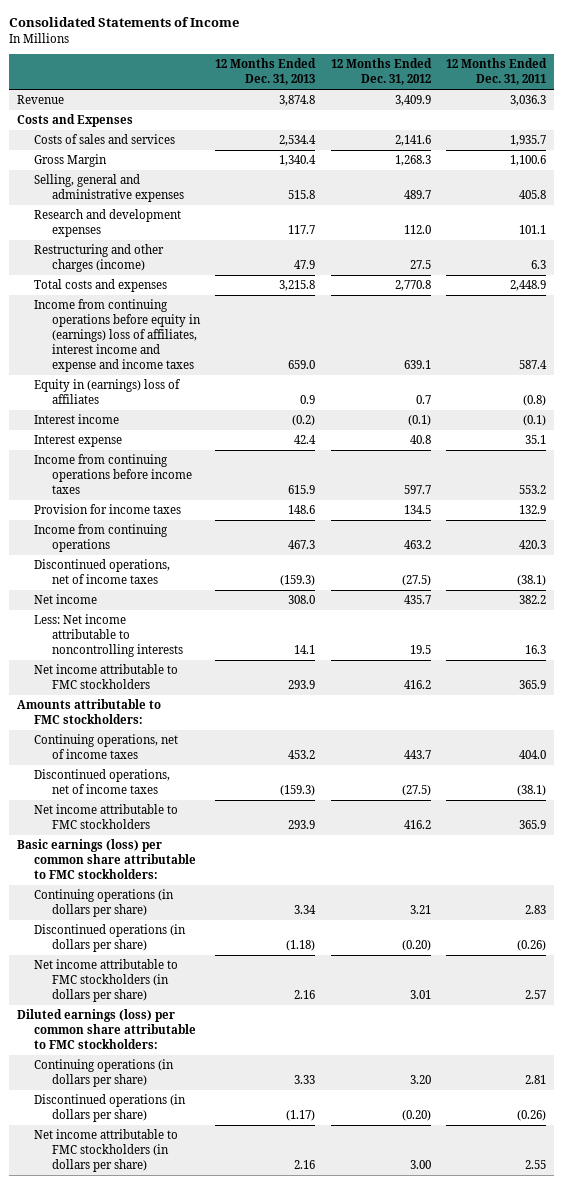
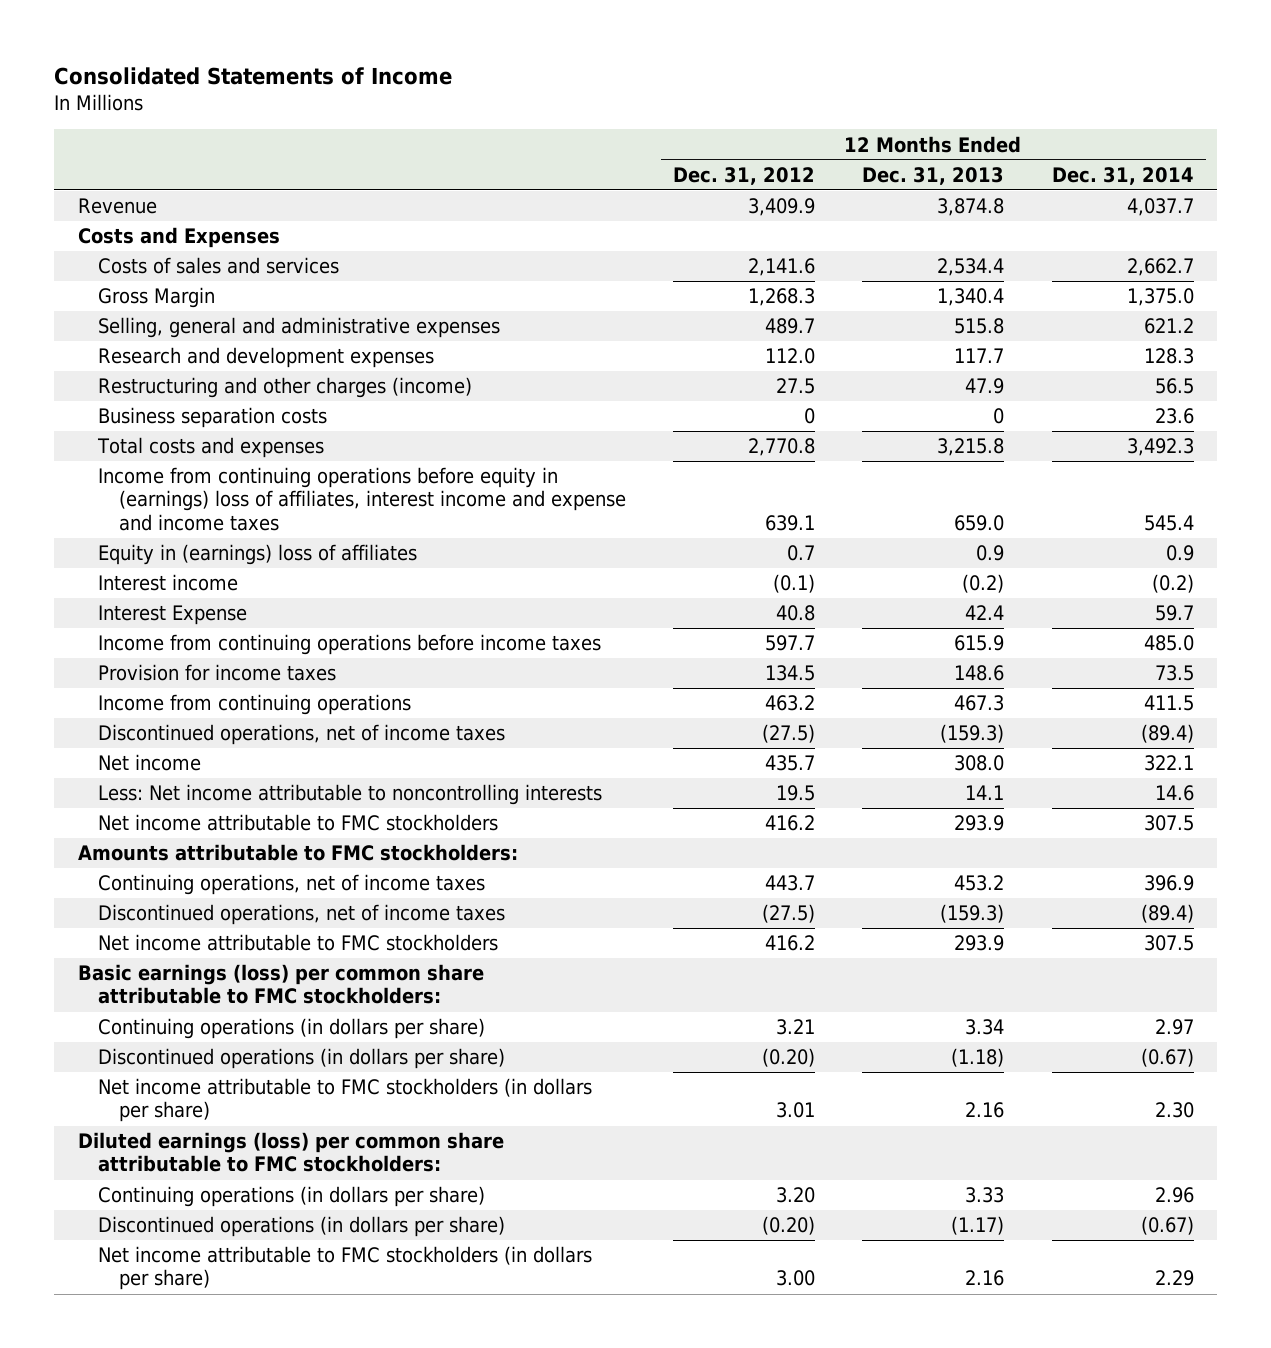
- | 12 Months Ended Dec. 31, 2013 | 12 Months Ended Dec. 31, 2012 | 12 Months Ended Dec. 31, 2011
+ | 12 Months Ended Dec. 31, 2012 | 12 Months Ended Dec. 31, 2013 | 12 Months Ended Dec. 31, 2014
+ Business separation costs | 0 | 0 | 23.6
- Interest expense | 42.4 | 40.8 | 35.1
+ Interest Expense | 40.8 | 42.4 | 59.7

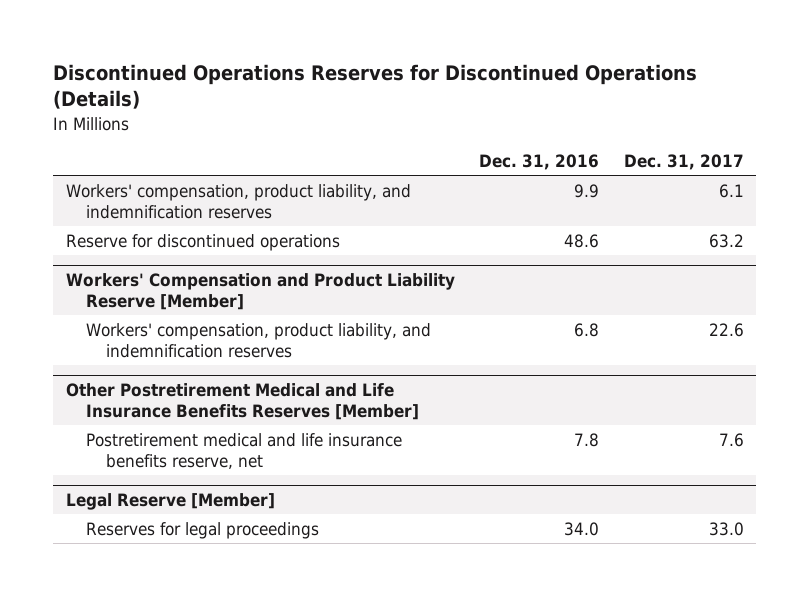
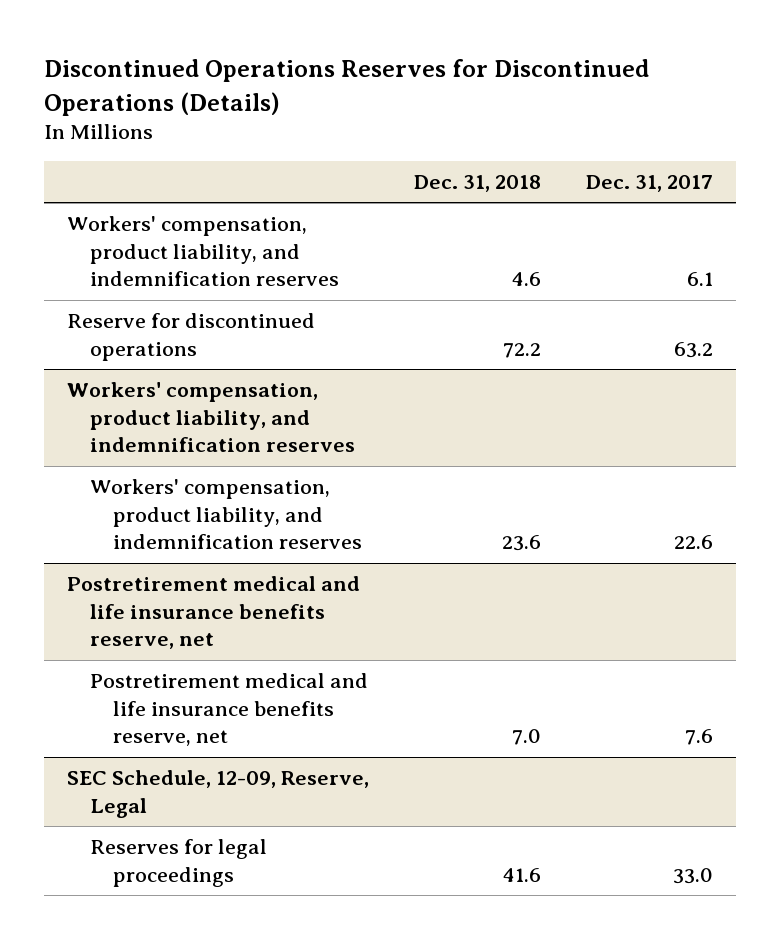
- | Dec. 31, 2016 | Dec. 31, 2017
+ | Dec. 31, 2018 | Dec. 31, 2017
- Workers' Compensation and Product Liability Reserve [Member]
+ Workers' compensation, product liability, and indemnification reserves
- Other Postretirement Medical and Life Insurance Benefits Reserves [Member]
+ Postretirement medical and life insurance benefits reserve, net
- Legal Reserve [Member]
+ SEC Schedule, 12-09, Reserve, Legal

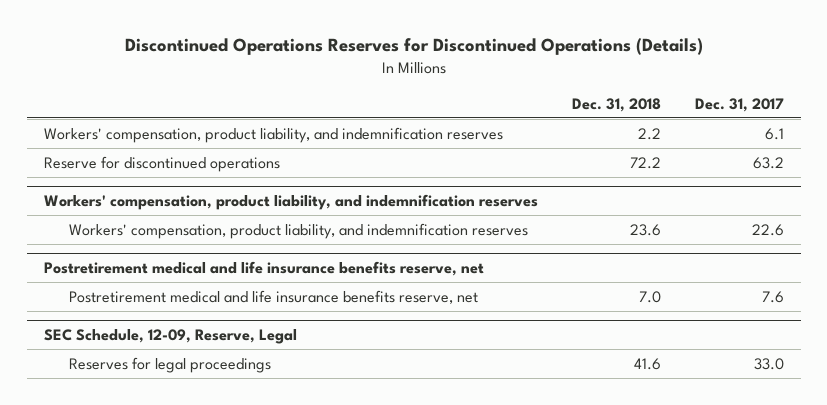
- Workers' compensation, product liability, and indemnification reserves | 4.6 | 6.1
+ Workers' compensation, product liability, and indemnification reserves | 2.2 | 6.1

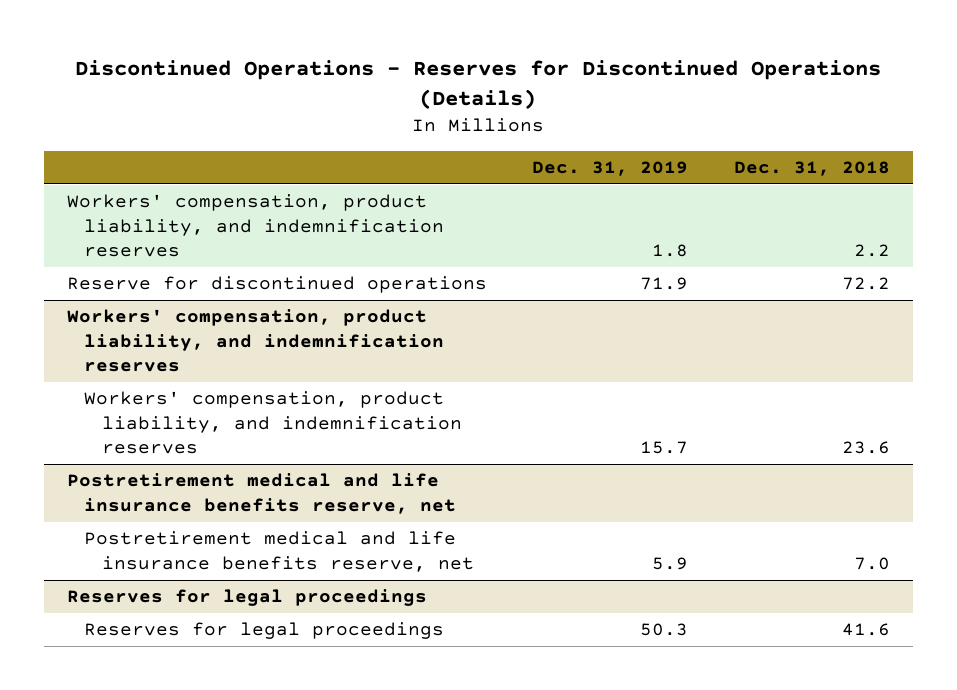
- Discontinued Operations Reserves for Discontinued Operations (Details)
+ Discontinued Operations - Reserves for Discontinued Operations (Details)
- | Dec. 31, 2018 | Dec. 31, 2017
+ | Dec. 31, 2019 | Dec. 31, 2018
- SEC Schedule, 12-09, Reserve, Legal
+ Reserves for legal proceedings

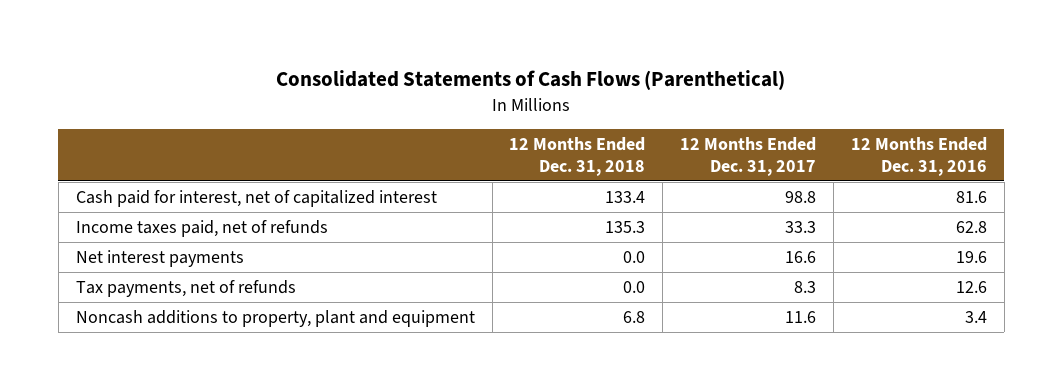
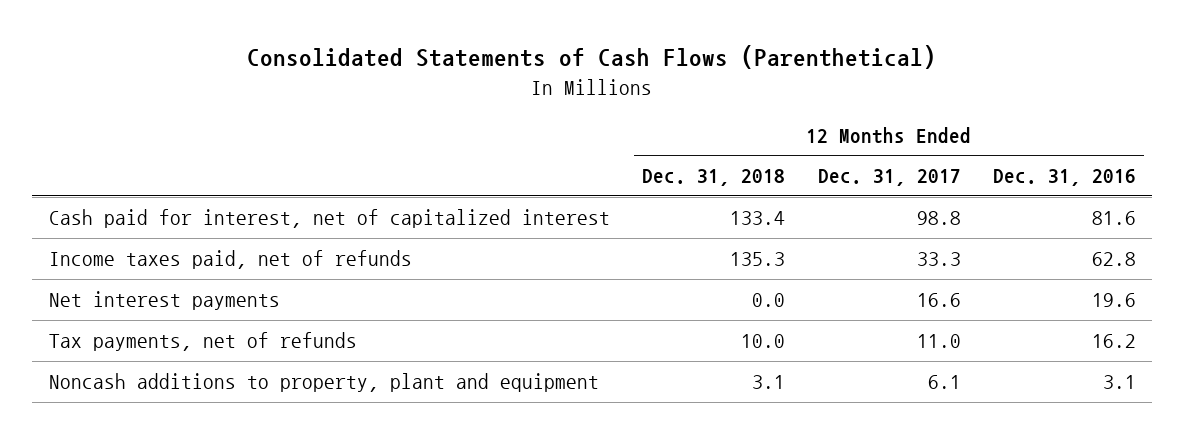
- Tax payments, net of refunds | 0.0 | 8.3 | 12.6
- Noncash additions to property, plant and equipment | 6.8 | 11.6 | 3.4
+ Tax payments, net of refunds | 10.0 | 11.0 | 16.2
+ Noncash additions to property, plant and equipment | 3.1 | 6.1 | 3.1

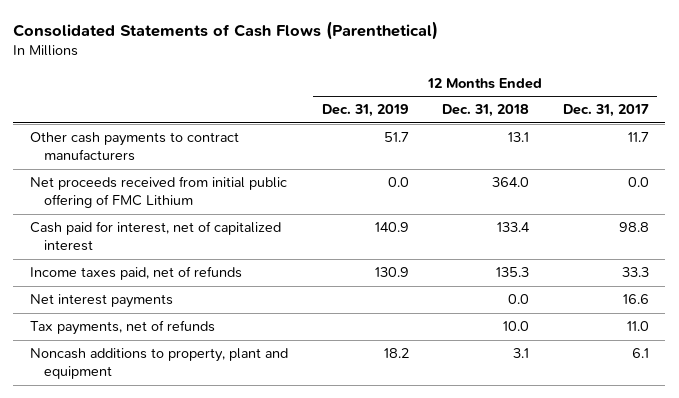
- | 12 Months Ended Dec. 31, 2018 | 12 Months Ended Dec. 31, 2017 | 12 Months Ended Dec. 31, 2016
+ | 12 Months Ended Dec. 31, 2019 | 12 Months Ended Dec. 31, 2018 | 12 Months Ended Dec. 31, 2017
+ Other cash payments to contract manufacturers | 51.7 | 13.1 | 11.7
+ Net proceeds received from initial public offering of FMC Lithium | 0.0 | 364.0 | 0.0

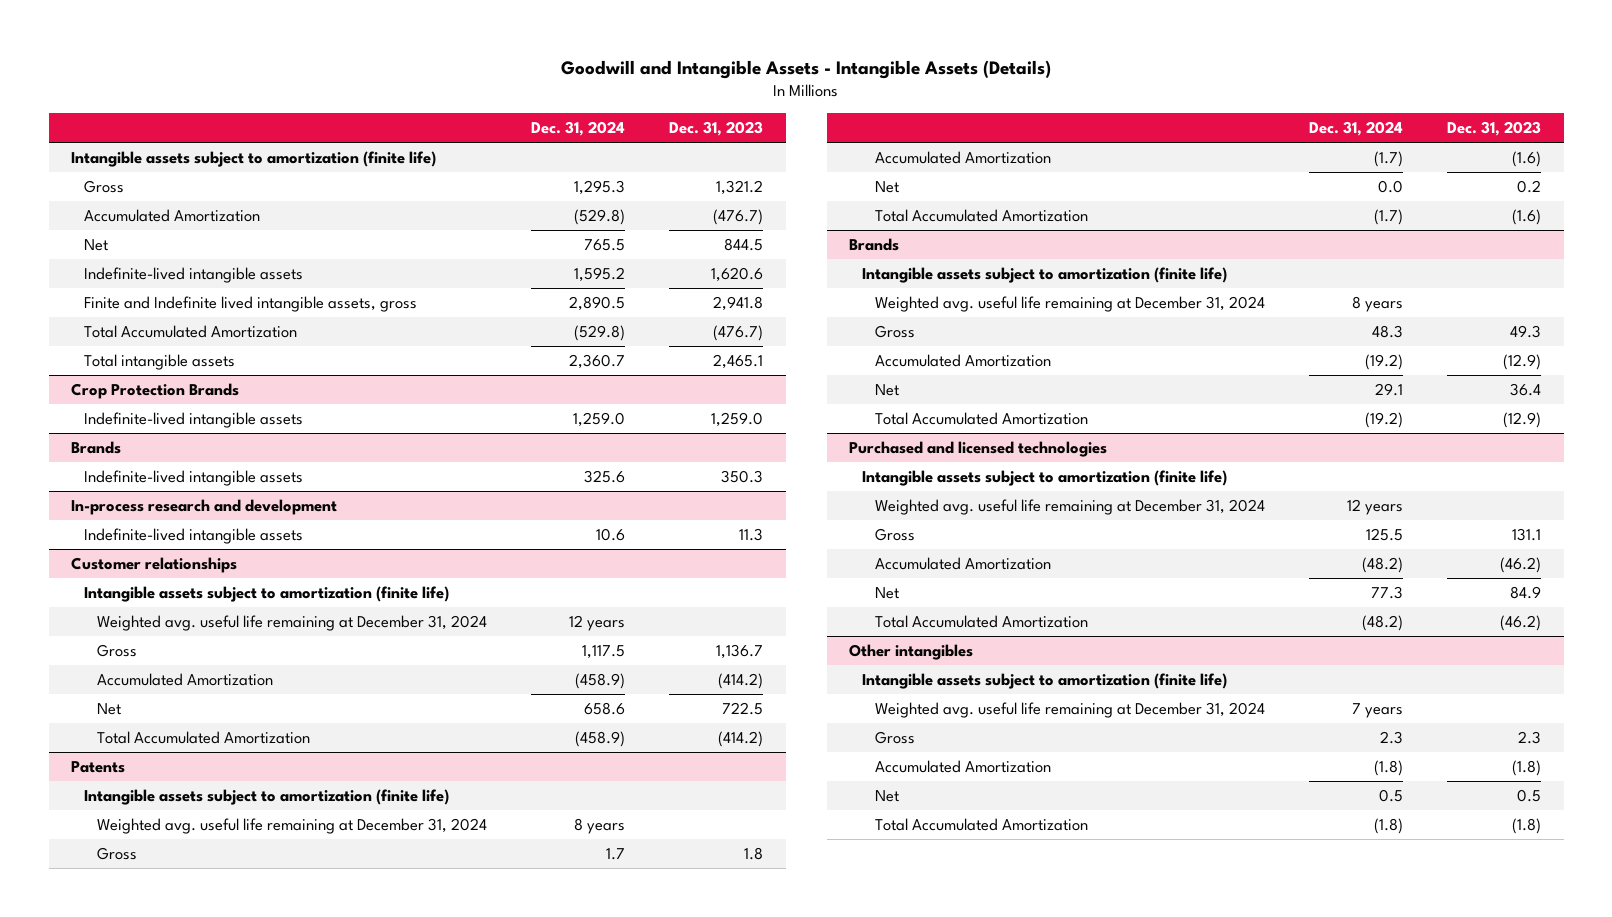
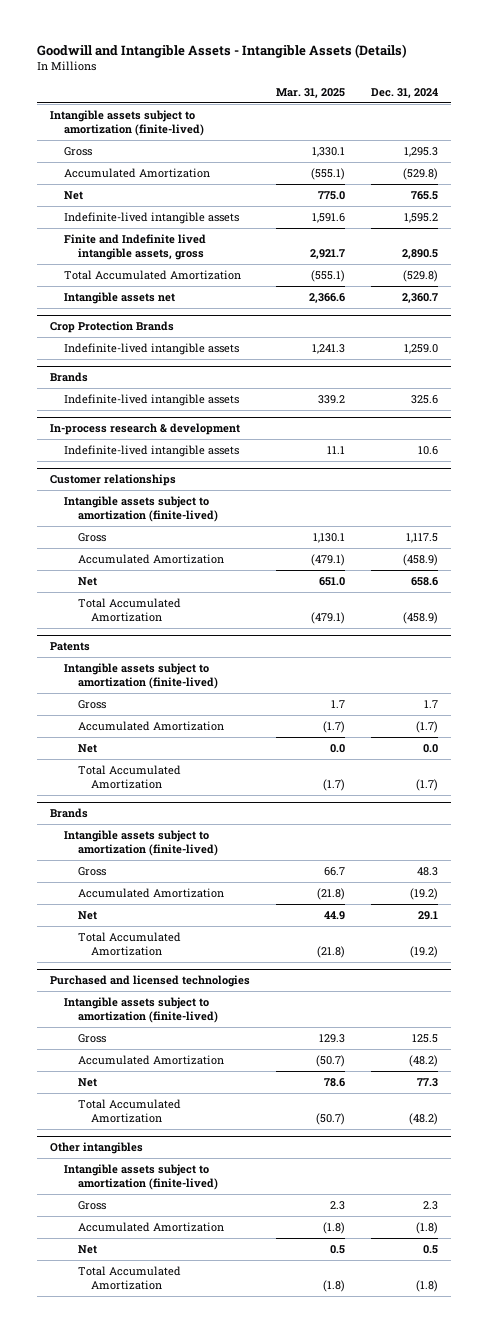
- | Dec. 31, 2024 | Dec. 31, 2023
+ | Mar. 31, 2025 | Dec. 31, 2024
- Intangible assets subject to amortization (finite life)
+ Intangible assets subject to amortization (finite-lived)
- Total intangible assets | 2,360.7 | 2,465.1
+ Intangible assets net | 2,366.6 | 2,360.7
- In-process research and development
+ In-process research & development
@ Customer relationships
- Intangible assets subject to amortization (finite life)
- Weighted avg. useful life remaining at December 31, 2024 | 12 years |
+ Intangible assets subject to amortization (finite-lived)
@ Patents
- Intangible assets subject to amortization (finite life)
- Weighted avg. useful life remaining at December 31, 2024 | 8 years |
+ Intangible assets subject to amortization (finite-lived)
@ Brands
- Intangible assets subject to amortization (finite life)
- Weighted avg. useful life remaining at December 31, 2024 | 8 years |
+ Intangible assets subject to amortization (finite-lived)
@ Purchased and licensed technologies
- Intangible assets subject to amortization (finite life)
- Weighted avg. useful life remaining at December 31, 2024 | 12 years |
+ Intangible assets subject to amortization (finite-lived)
@ Other intangibles
- Intangible assets subject to amortization (finite life)
- Weighted avg. useful life remaining at December 31, 2024 | 7 years |
+ Intangible assets subject to amortization (finite-lived)

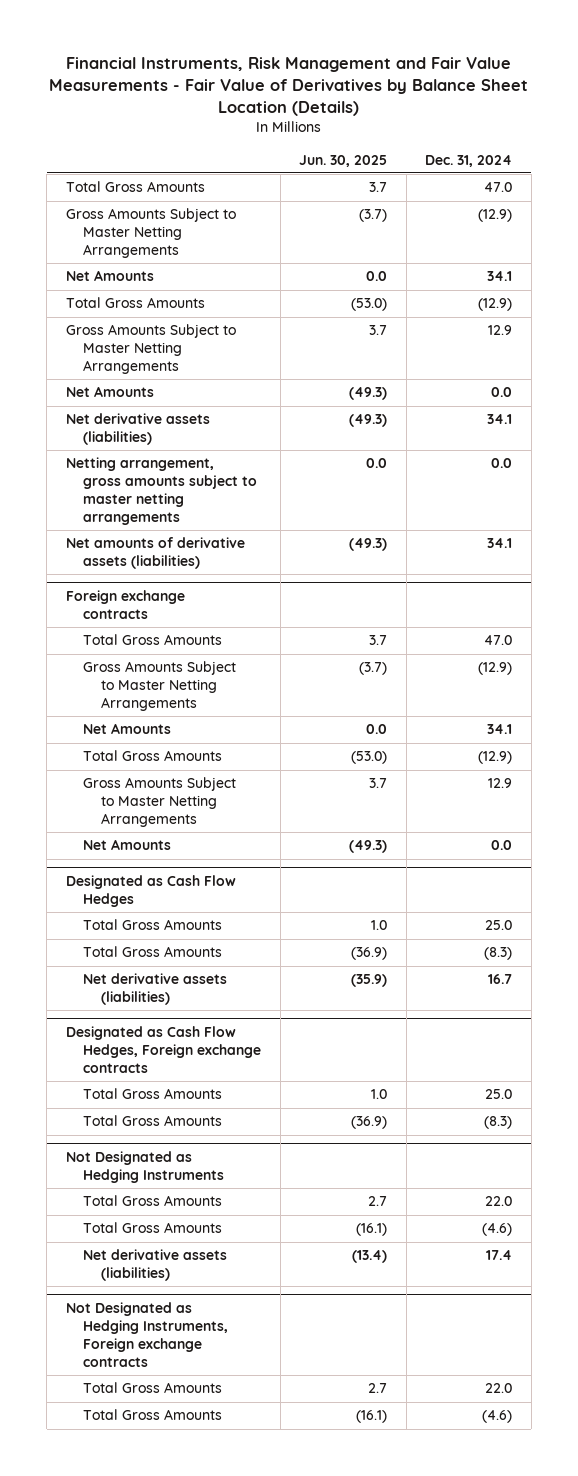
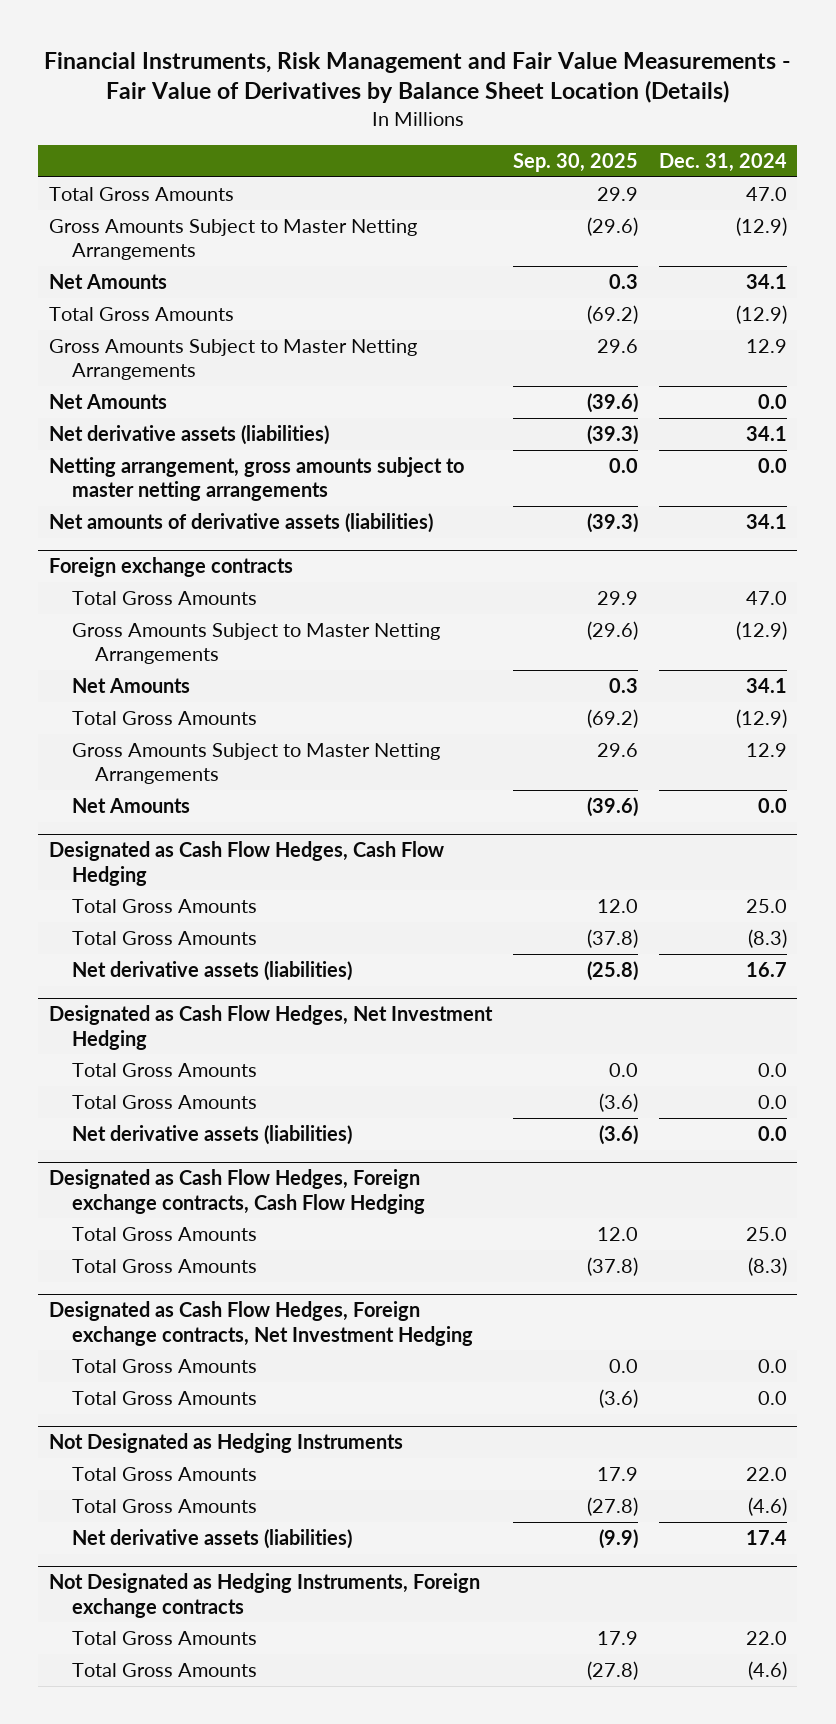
- | Jun. 30, 2025 | Dec. 31, 2024
+ | Sep. 30, 2025 | Dec. 31, 2024
- Designated as Cash Flow Hedges
+ Designated as Cash Flow Hedges, Cash Flow Hedging
- Designated as Cash Flow Hedges, Foreign exchange contracts
+ Designated as Cash Flow Hedges, Net Investment Hedging
+ Total Gross Amounts | 0.0 | 0.0
+ Total Gross Amounts | (3.6) | 0.0
+ Net derivative assets (liabilities) | (3.6) | 0.0
+ Designated as Cash Flow Hedges, Foreign exchange contracts, Cash Flow Hedging
+ Designated as Cash Flow Hedges, Foreign exchange contracts, Net Investment Hedging
+ Total Gross Amounts | 0.0 | 0.0
+ Total Gross Amounts | (3.6) | 0.0

